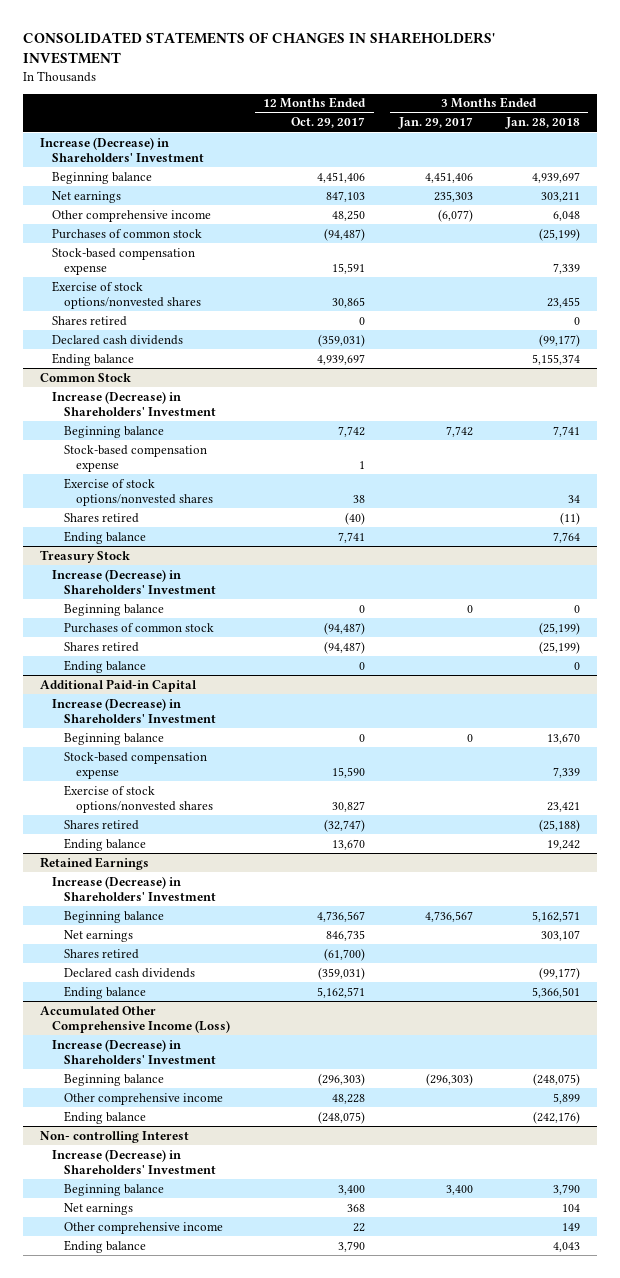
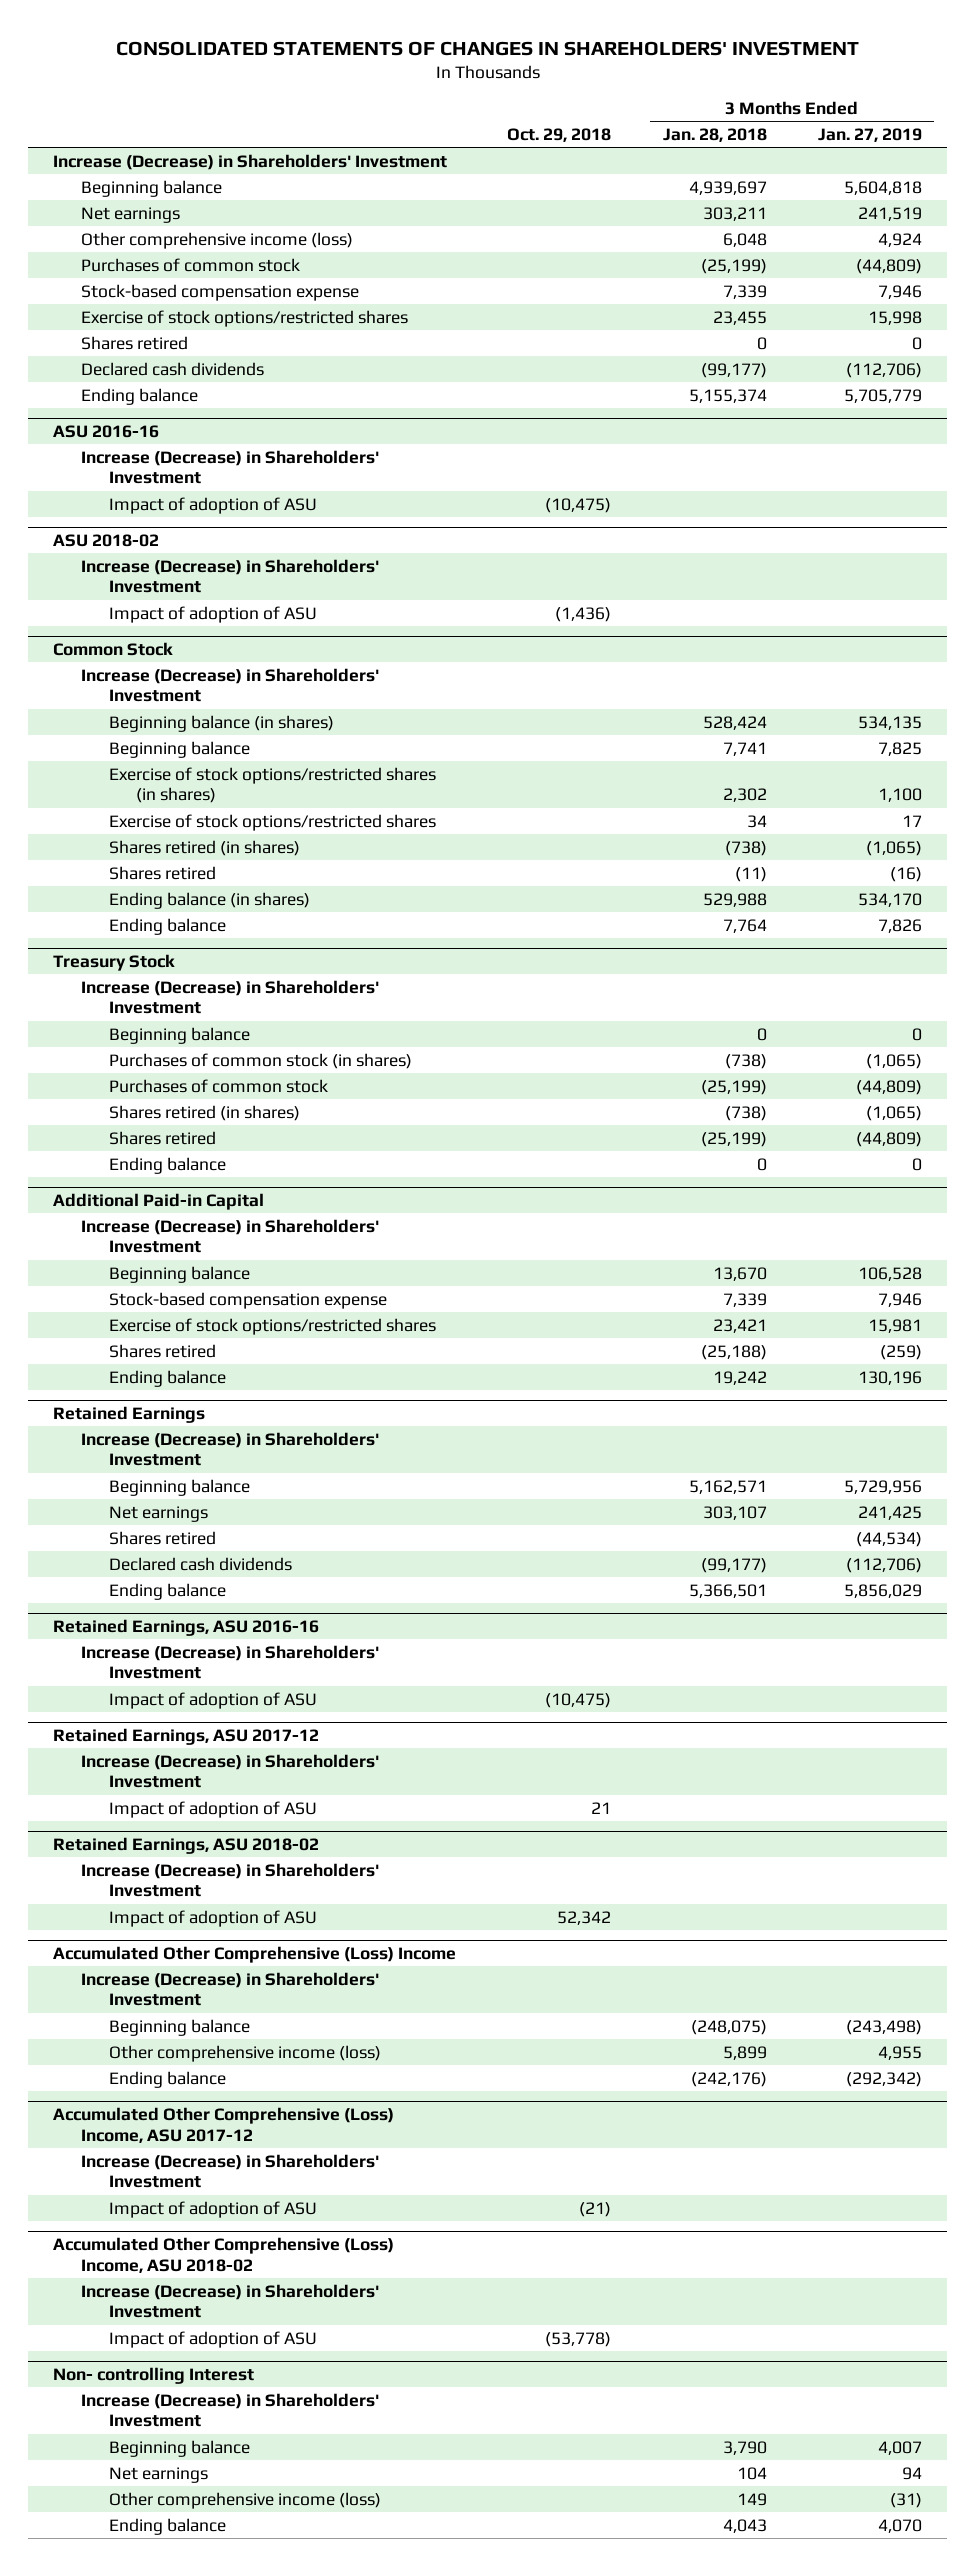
- | 12 Months Ended Oct. 29, 2017 | 3 Months Ended Jan. 29, 2017 | 3 Months Ended Jan. 28, 2018
+ | Oct. 29, 2018 | 3 Months Ended Jan. 28, 2018 | 3 Months Ended Jan. 27, 2019
- Other comprehensive income | 48,250 | (6,077) | 6,048
+ Other comprehensive income (loss) | | 6,048 | 4,924
- Exercise of stock options/nonvested shares | 30,865 | | 23,455
+ Exercise of stock options/restricted shares | | 23,455 | 15,998
+ ASU 2016-16
+ Increase (Decrease) in Shareholders' Investment
+ Impact of adoption of ASU | (10,475) | |
+ ASU 2018-02
+ Increase (Decrease) in Shareholders' Investment
+ Impact of adoption of ASU | (1,436) | |
@ Common Stock
+ Beginning balance (in shares) | | 528,424 | 534,135
- Stock-based compensation expense | 1 | |
- Exercise of stock options/nonvested shares | 38 | | 34
+ Exercise of stock options/restricted shares (in shares) | | 2,302 | 1,100
+ Exercise of stock options/restricted shares | | 34 | 17
+ Shares retired (in shares) | | (738) | (1,065)
+ Ending balance (in shares) | | 529,988 | 534,170
@ Treasury Stock
+ Purchases of common stock (in shares) | | (738) | (1,065)
+ Shares retired (in shares) | | (738) | (1,065)
@ Additional Paid-in Capital
- Exercise of stock options/nonvested shares | 30,827 | | 23,421
+ Exercise of stock options/restricted shares | | 23,421 | 15,981
- Accumulated Other Comprehensive Income (Loss)
+ Retained Earnings, ASU 2016-16
+ Impact of adoption of ASU | (10,475) | |
+ Retained Earnings, ASU 2017-12
+ Increase (Decrease) in Shareholders' Investment
+ Impact of adoption of ASU | 21 | |
+ Retained Earnings, ASU 2018-02
+ Increase (Decrease) in Shareholders' Investment
+ Impact of adoption of ASU | 52,342 | |
+ Accumulated Other Comprehensive (Loss) Income
+ Increase (Decrease) in Shareholders' Investment
- Other comprehensive income | 48,228 | | 5,899
+ Other comprehensive income (loss) | | 5,899 | 4,955
+ Accumulated Other Comprehensive (Loss) Income, ASU 2017-12
+ Increase (Decrease) in Shareholders' Investment
+ Impact of adoption of ASU | (21) | |
+ Accumulated Other Comprehensive (Loss) Income, ASU 2018-02
+ Increase (Decrease) in Shareholders' Investment
+ Impact of adoption of ASU | (53,778) | |
@ Non- controlling Interest
- Other comprehensive income | 22 | | 149
+ Other comprehensive income (loss) | | 149 | (31)

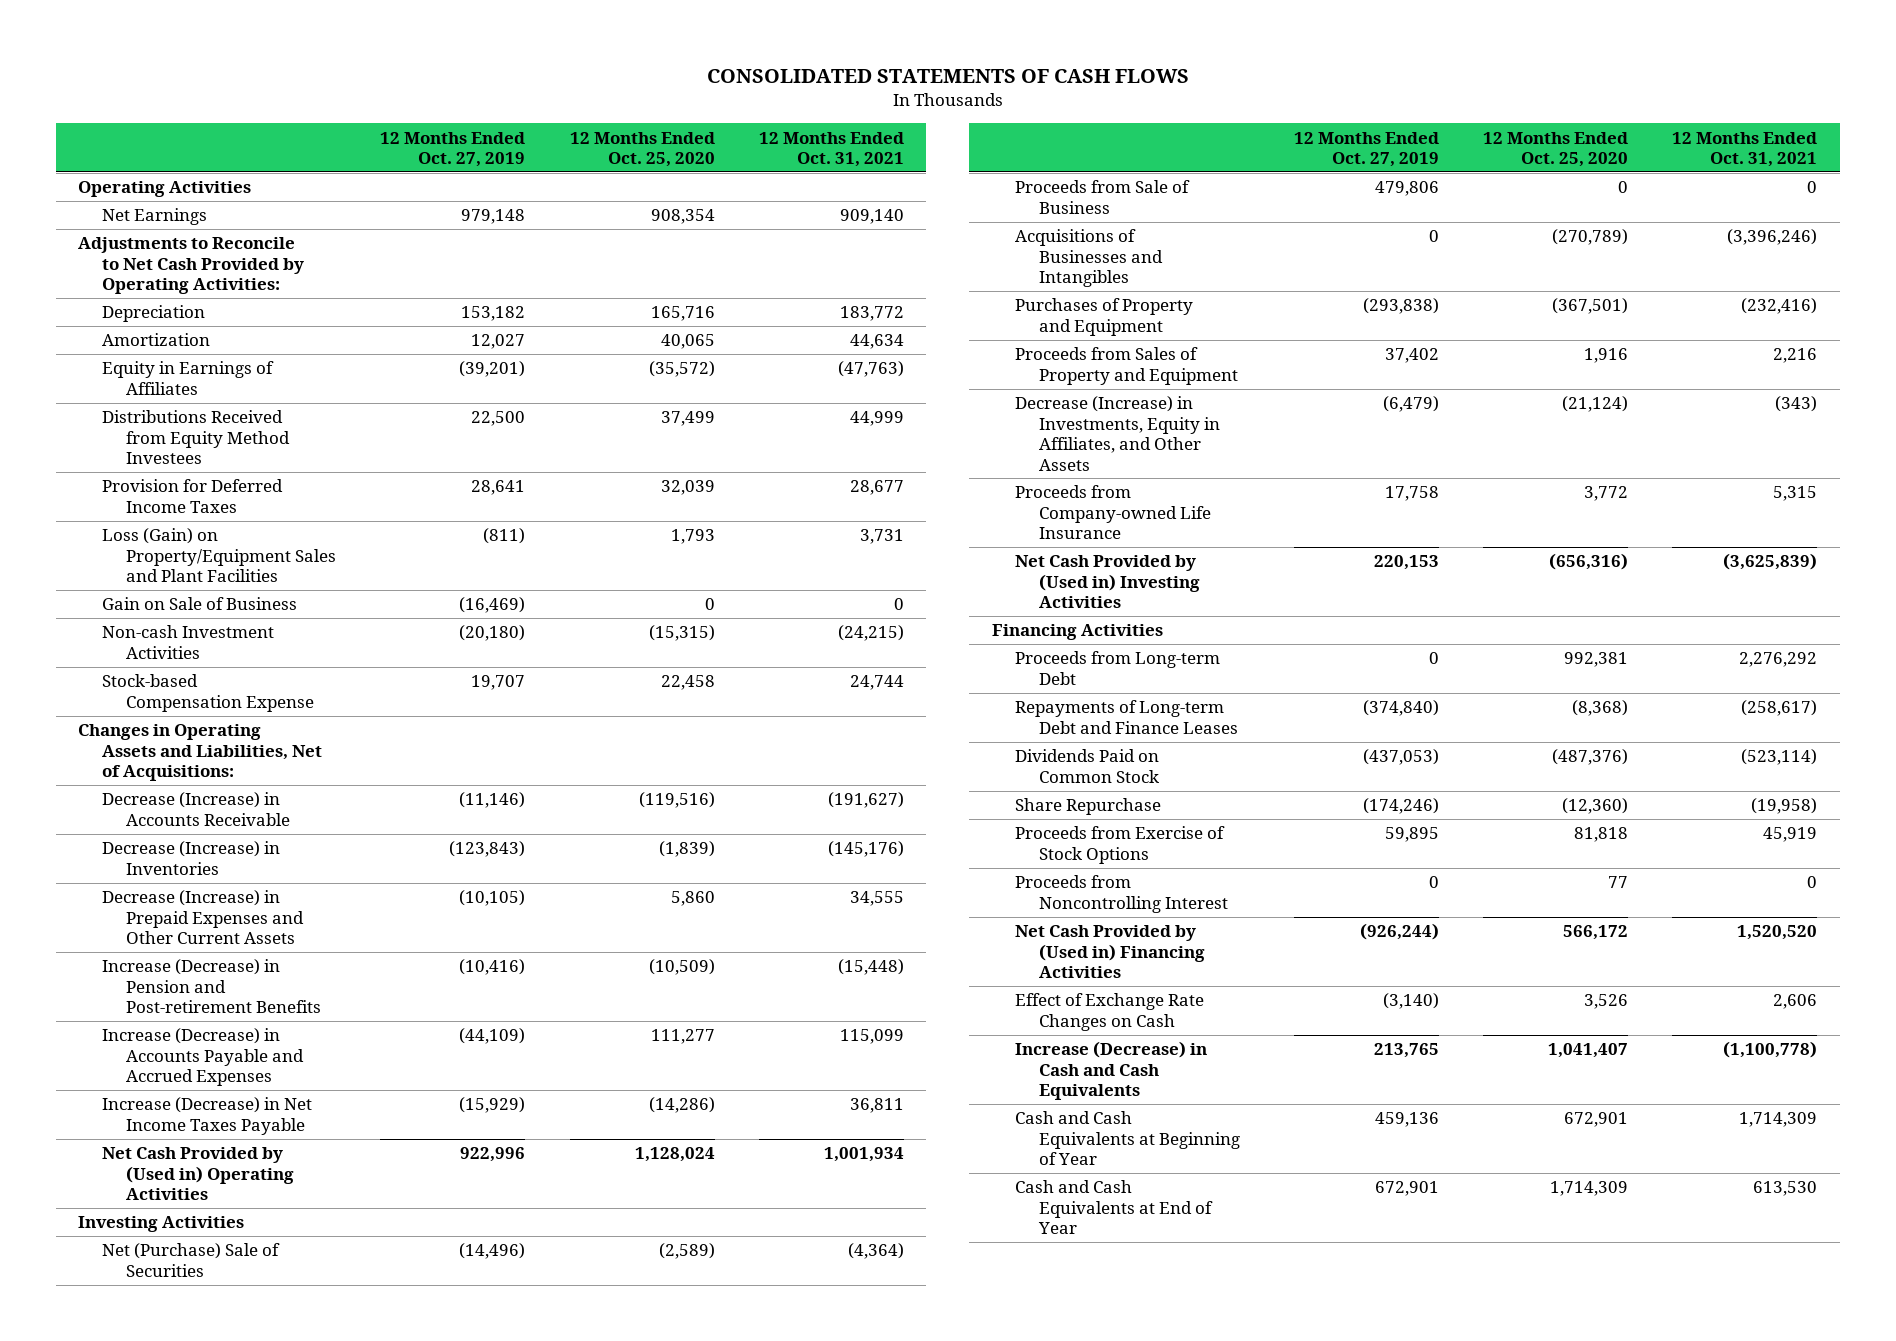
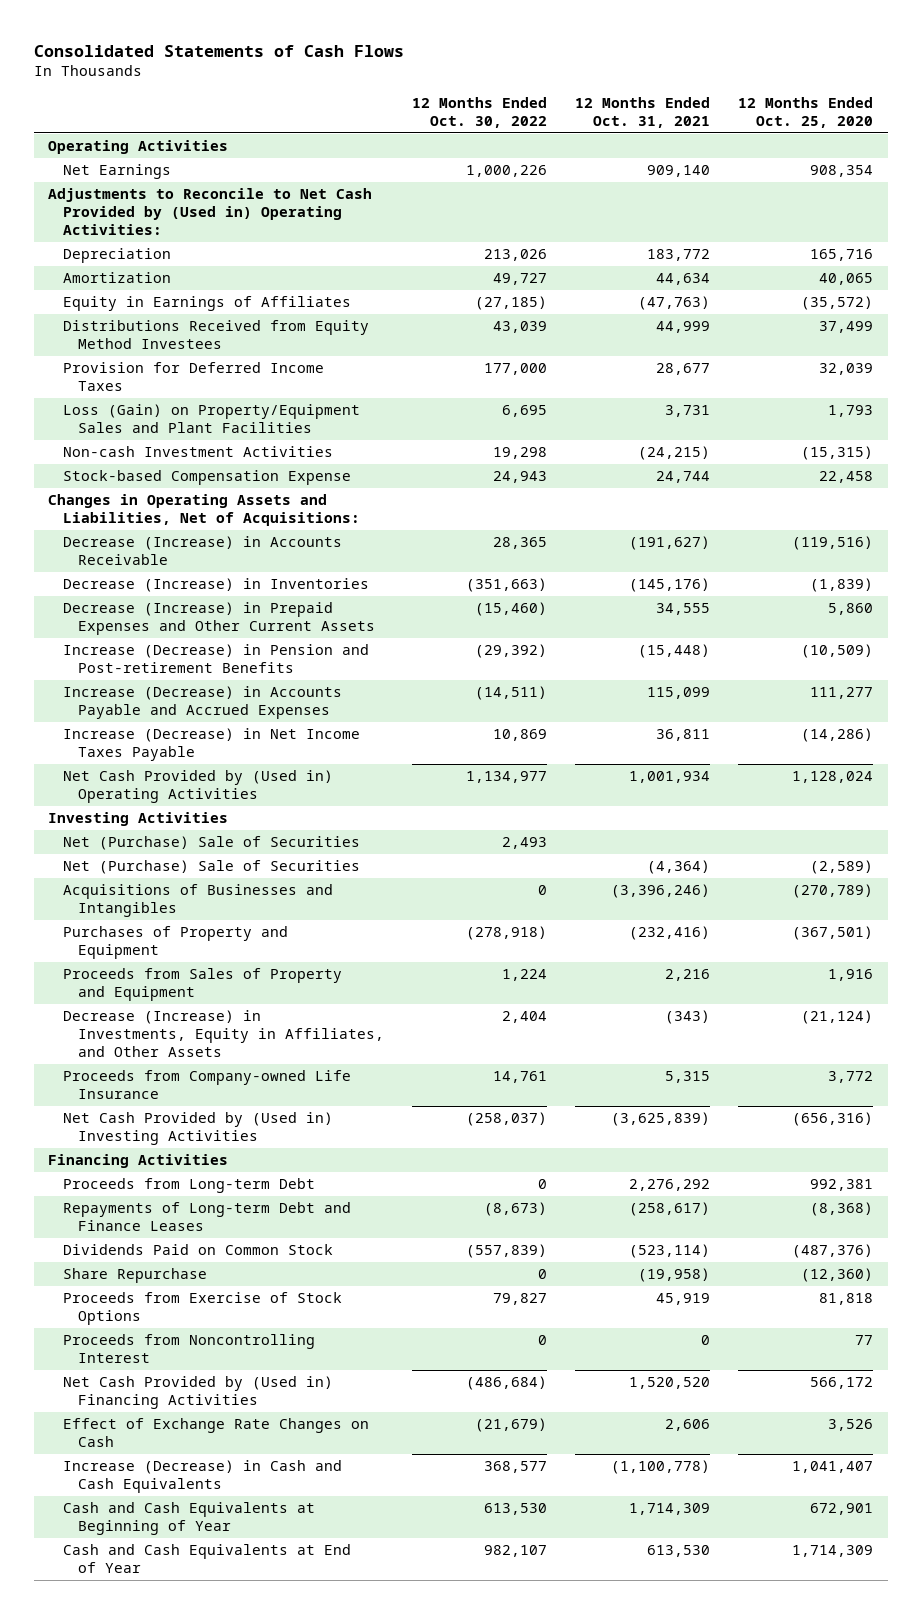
- CONSOLIDATED STATEMENTS OF CASH FLOWS
+ Consolidated Statements of Cash Flows
- | 12 Months Ended Oct. 27, 2019 | 12 Months Ended Oct. 25, 2020 | 12 Months Ended Oct. 31, 2021
+ | 12 Months Ended Oct. 30, 2022 | 12 Months Ended Oct. 31, 2021 | 12 Months Ended Oct. 25, 2020
- Adjustments to Reconcile to Net Cash Provided by Operating Activities:
+ Adjustments to Reconcile to Net Cash Provided by (Used in) Operating Activities:
- Gain on Sale of Business | (16,469) | 0 | 0
+ Net (Purchase) Sale of Securities | 2,493 | |
- Proceeds from Sale of Business | 479,806 | 0 | 0

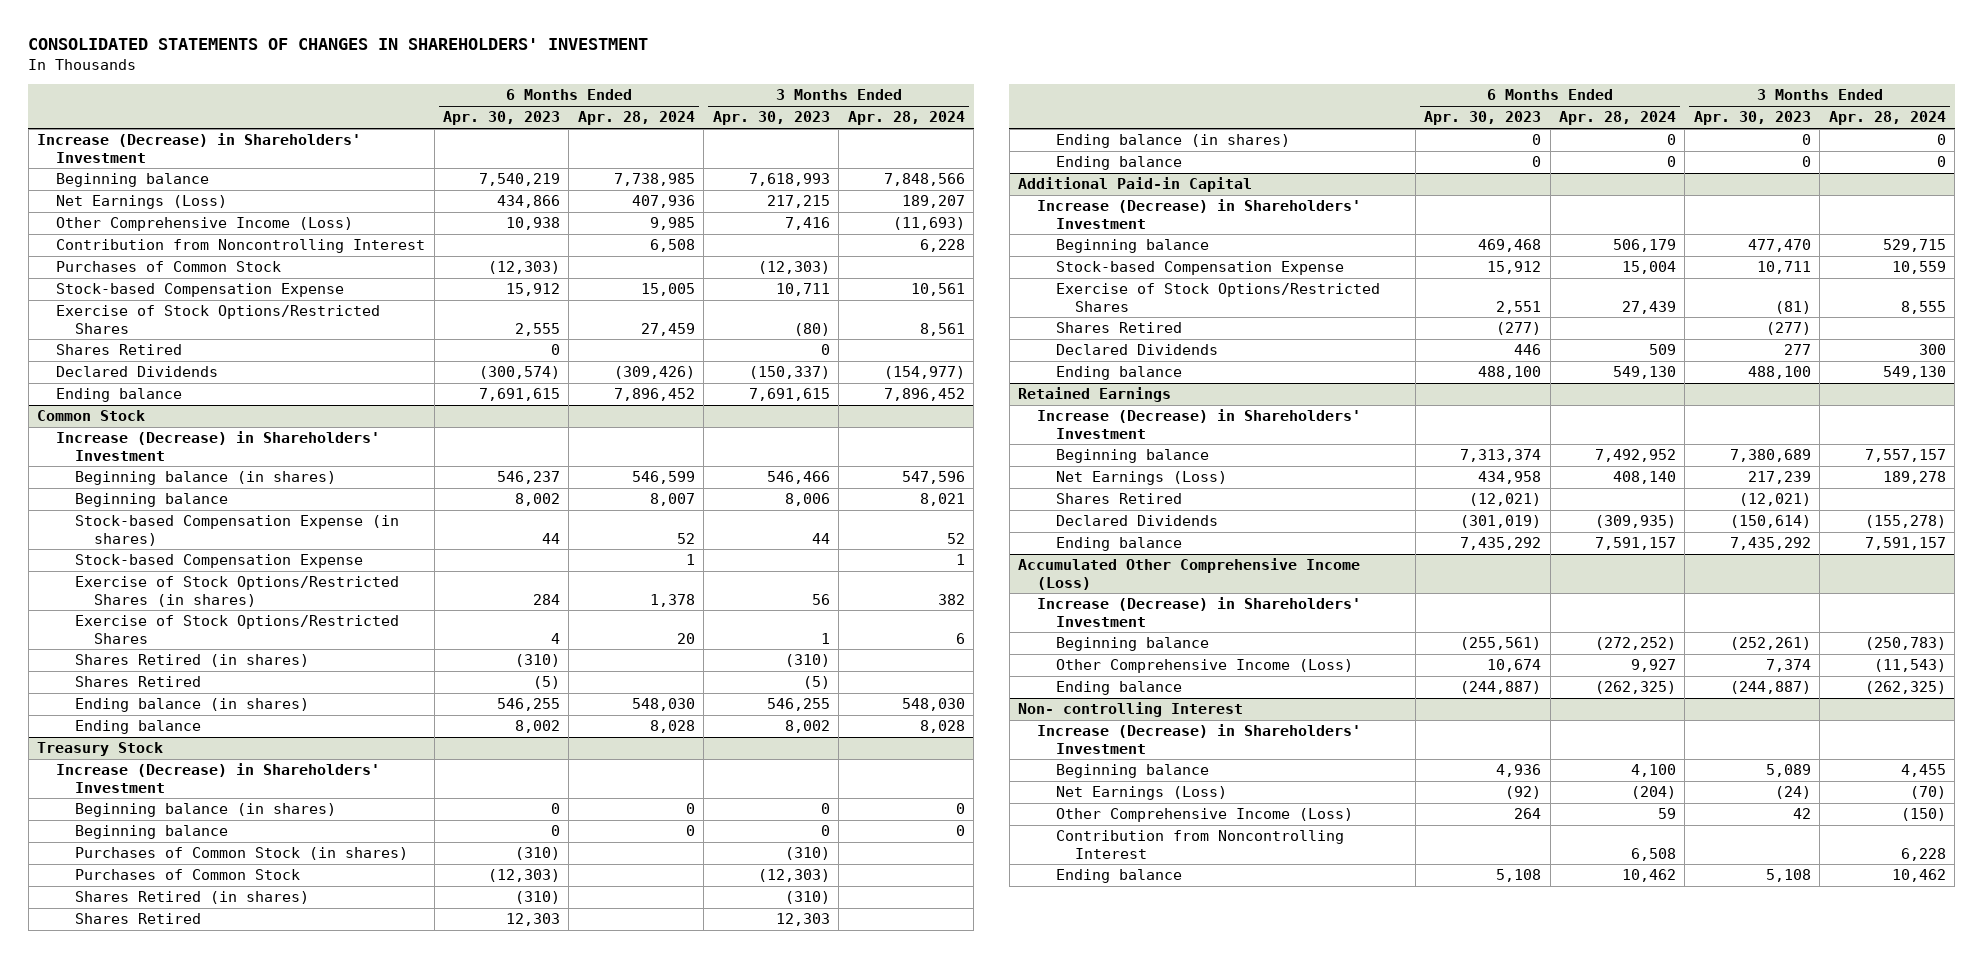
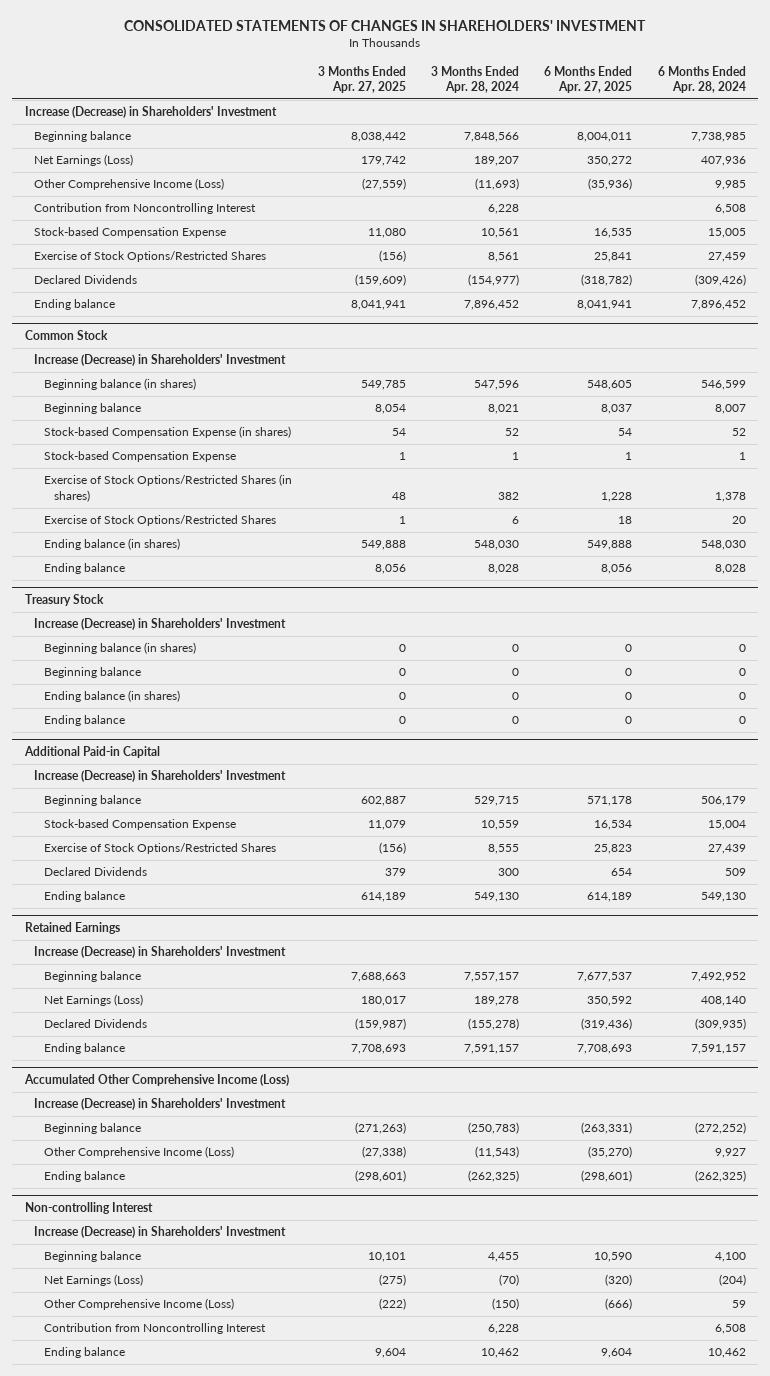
- | 6 Months Ended Apr. 30, 2023 | 6 Months Ended Apr. 28, 2024 | 3 Months Ended Apr. 30, 2023 | 3 Months Ended Apr. 28, 2024
+ | 3 Months Ended Apr. 27, 2025 | 3 Months Ended Apr. 28, 2024 | 6 Months Ended Apr. 27, 2025 | 6 Months Ended Apr. 28, 2024
- Purchases of Common Stock | (12,303) | | (12,303) |
- Shares Retired | 0 | | 0 |
@ Common Stock
- Shares Retired (in shares) | (310) | | (310) |
- Shares Retired | (5) | | (5) |
@ Treasury Stock
- Purchases of Common Stock (in shares) | (310) | | (310) |
- Purchases of Common Stock | (12,303) | | (12,303) |
- Shares Retired (in shares) | (310) | | (310) |
- Shares Retired | 12,303 | | 12,303 |
@ Additional Paid-in Capital
- Shares Retired | (277) | | (277) |
@ Retained Earnings
- Shares Retired | (12,021) | | (12,021) |
- Non- controlling Interest
+ Non-controlling Interest

